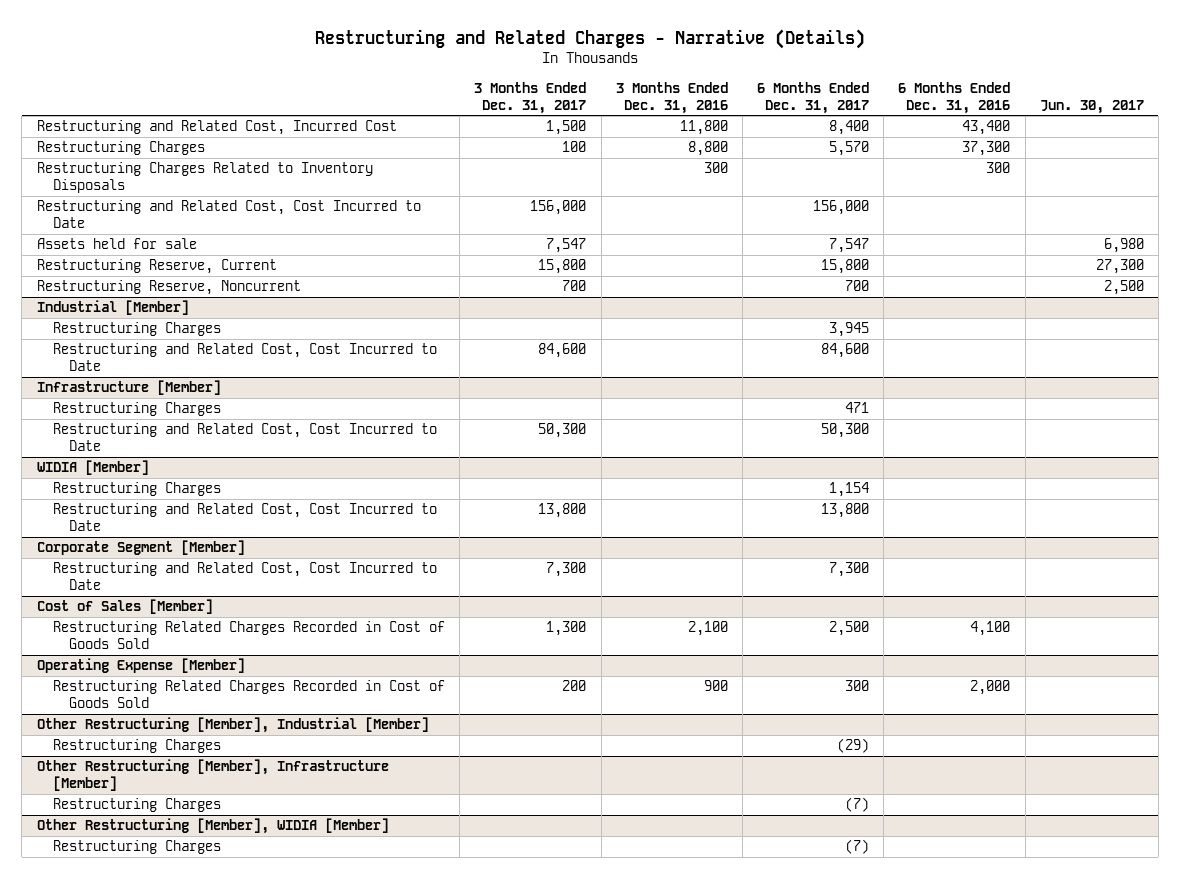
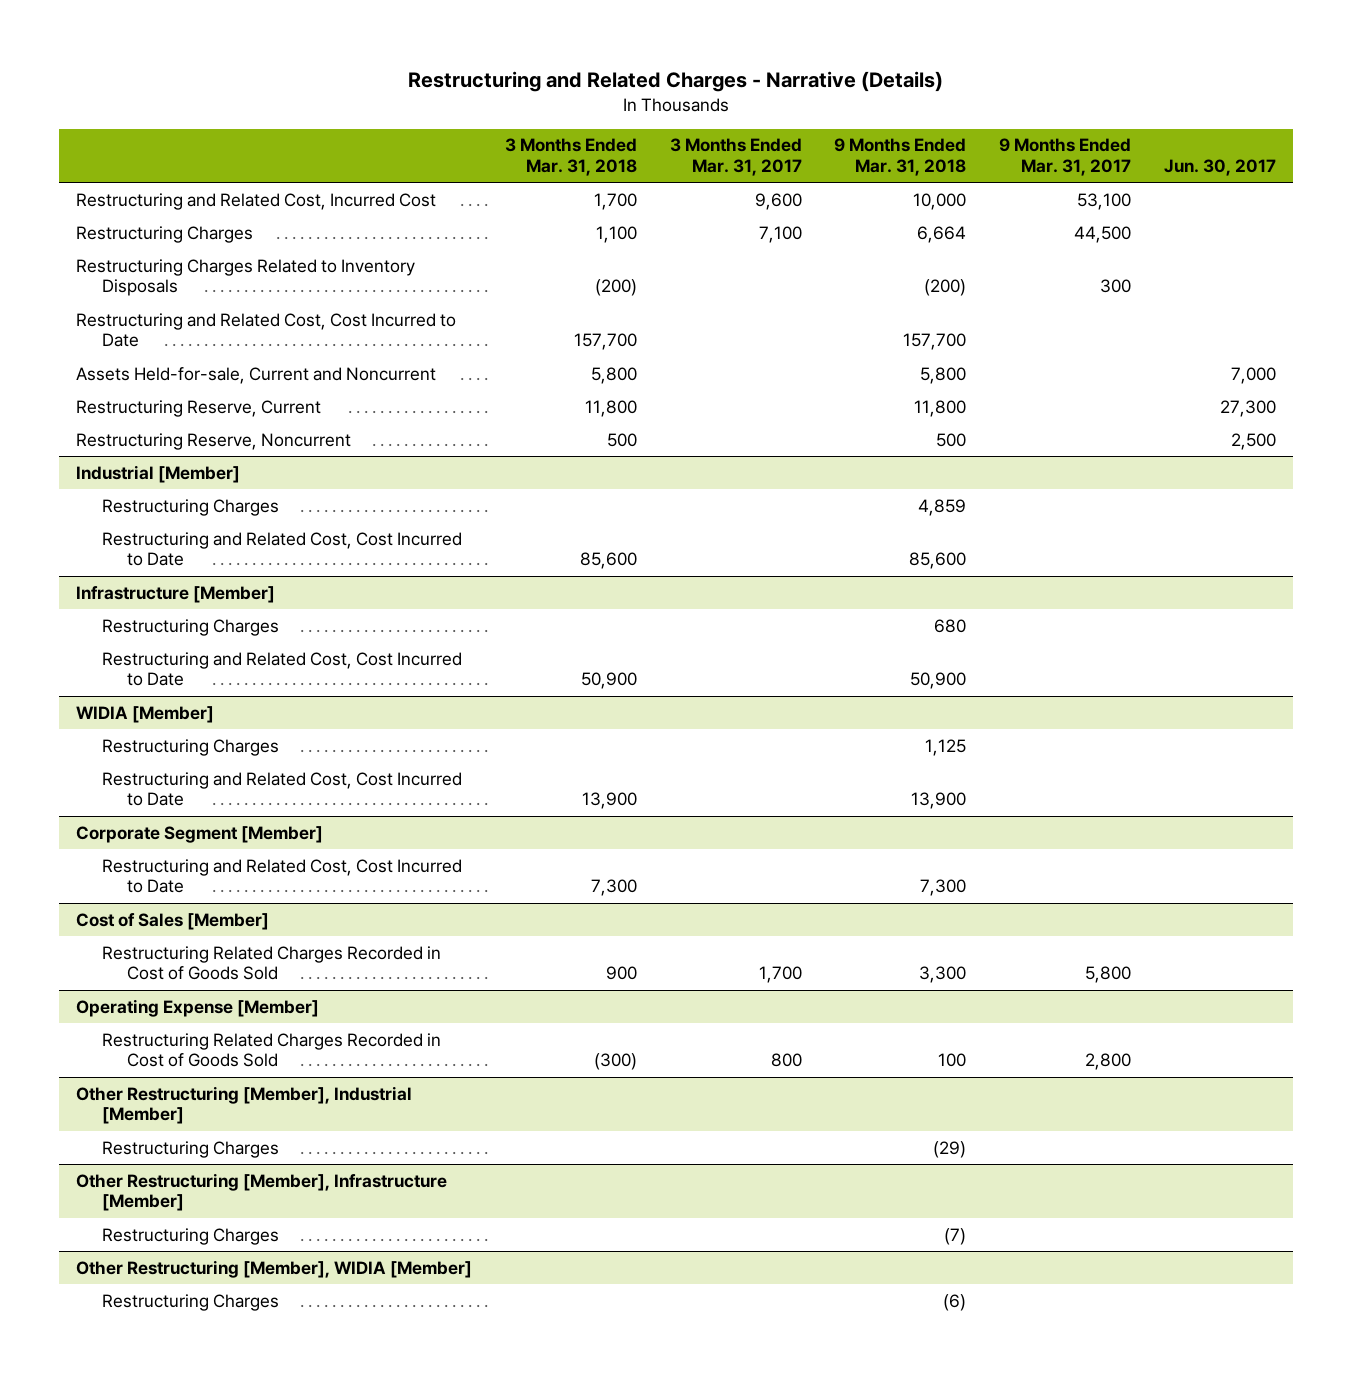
- | 3 Months Ended Dec. 31, 2017 | 3 Months Ended Dec. 31, 2016 | 6 Months Ended Dec. 31, 2017 | 6 Months Ended Dec. 31, 2016 | Jun. 30, 2017
+ | 3 Months Ended Mar. 31, 2018 | 3 Months Ended Mar. 31, 2017 | 9 Months Ended Mar. 31, 2018 | 9 Months Ended Mar. 31, 2017 | Jun. 30, 2017
- Assets held for sale | 7,547 | | 7,547 | | 6,980
+ Assets Held-for-sale, Current and Noncurrent | 5,800 | | 5,800 | | 7,000

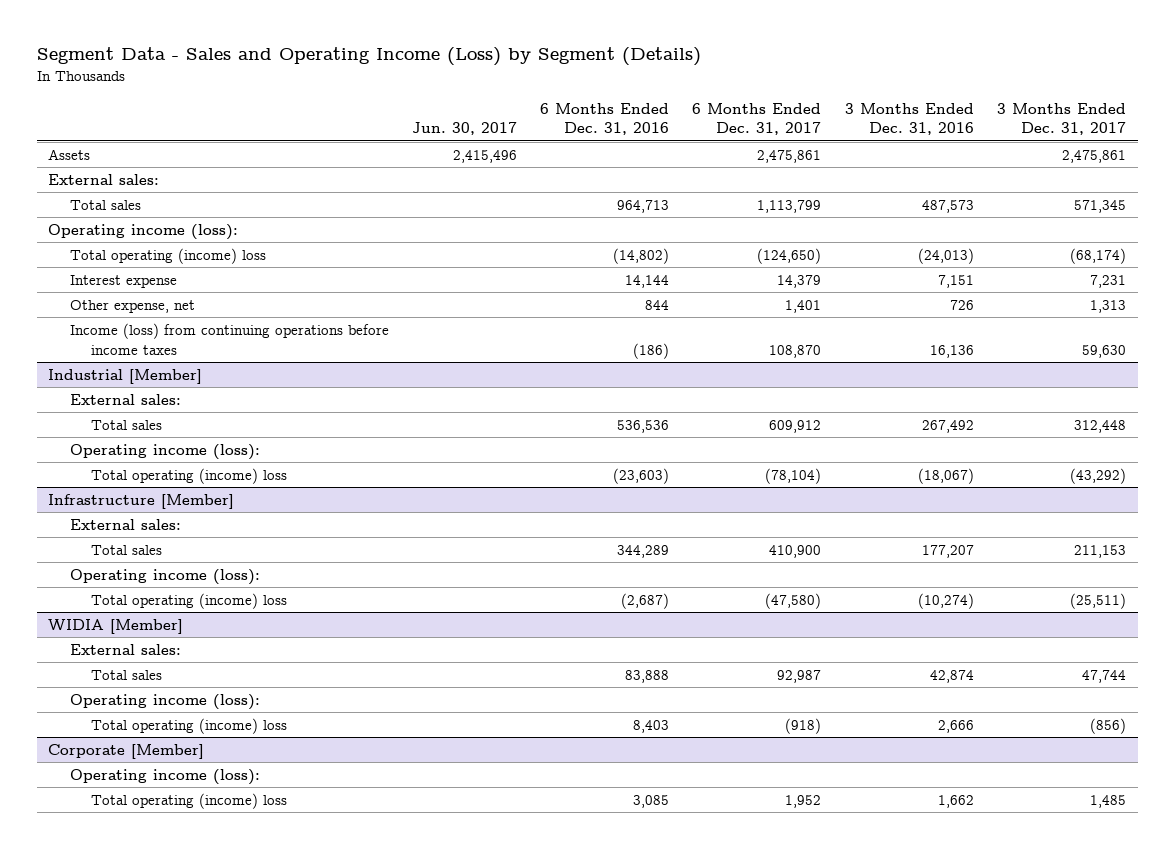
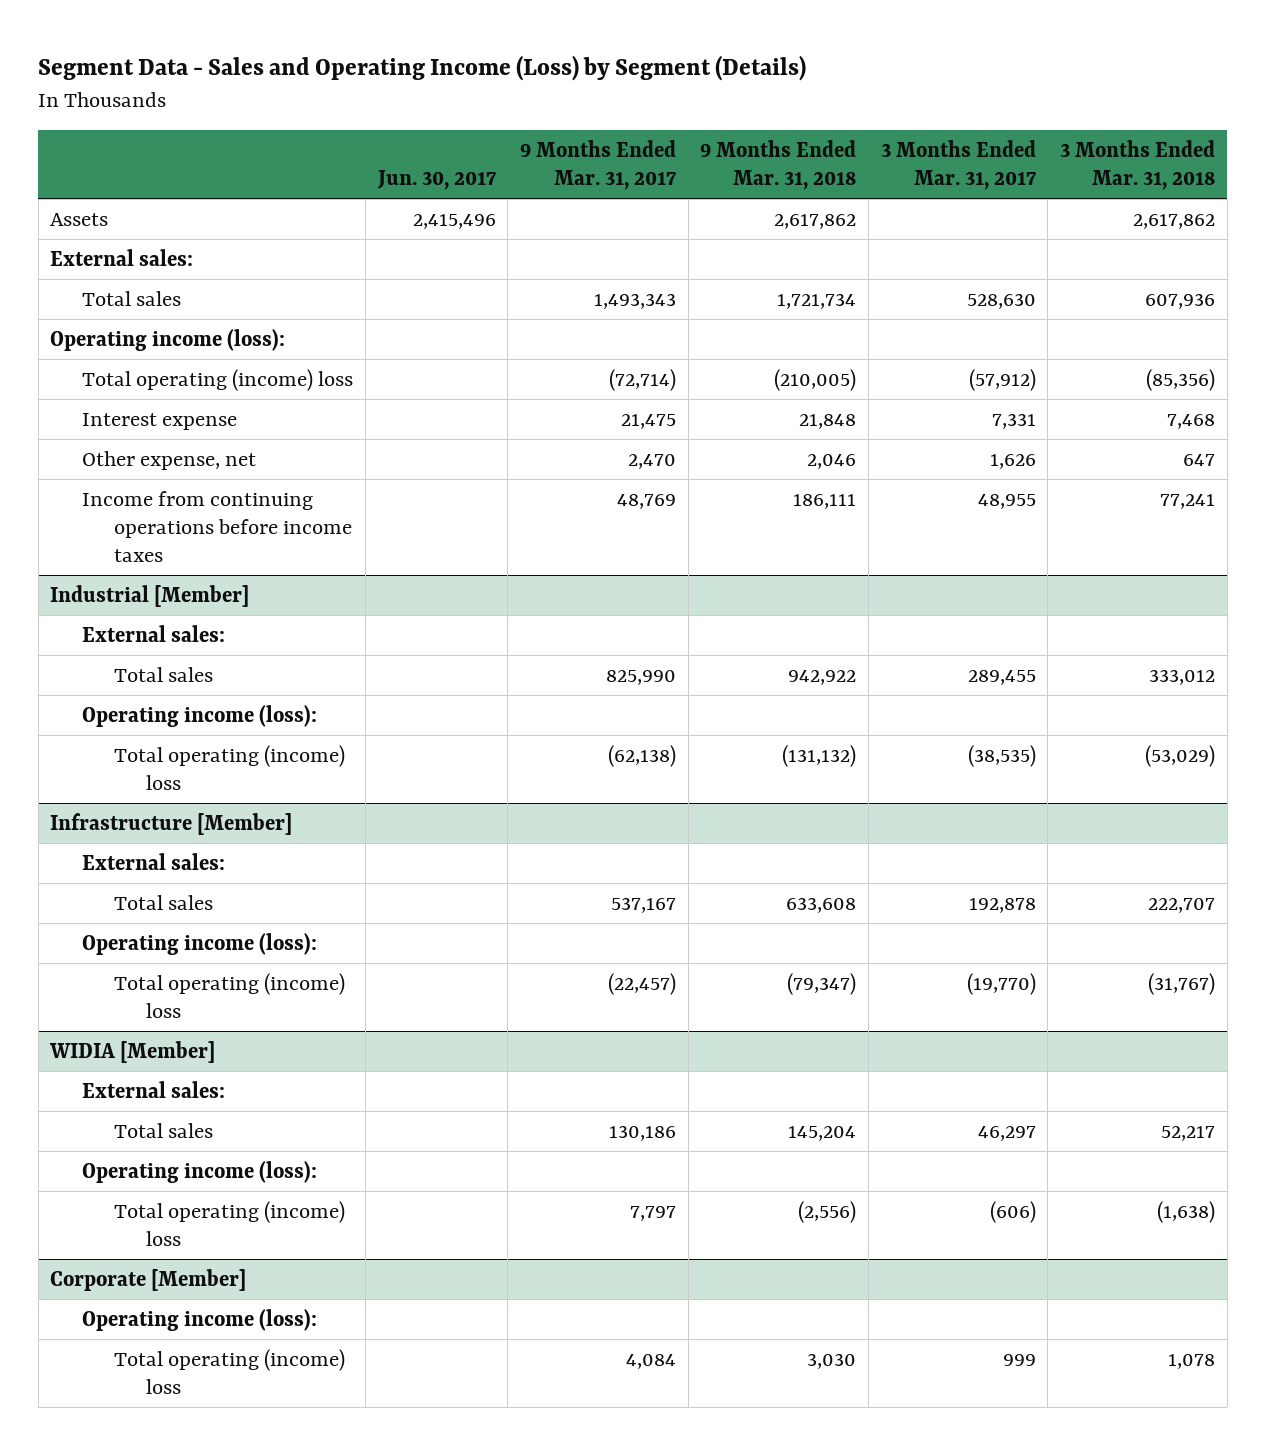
- | Jun. 30, 2017 | 6 Months Ended Dec. 31, 2016 | 6 Months Ended Dec. 31, 2017 | 3 Months Ended Dec. 31, 2016 | 3 Months Ended Dec. 31, 2017
+ | Jun. 30, 2017 | 9 Months Ended Mar. 31, 2017 | 9 Months Ended Mar. 31, 2018 | 3 Months Ended Mar. 31, 2017 | 3 Months Ended Mar. 31, 2018
- Income (loss) from continuing operations before income taxes | | (186) | 108,870 | 16,136 | 59,630
+ Income from continuing operations before income taxes | | 48,769 | 186,111 | 48,955 | 77,241

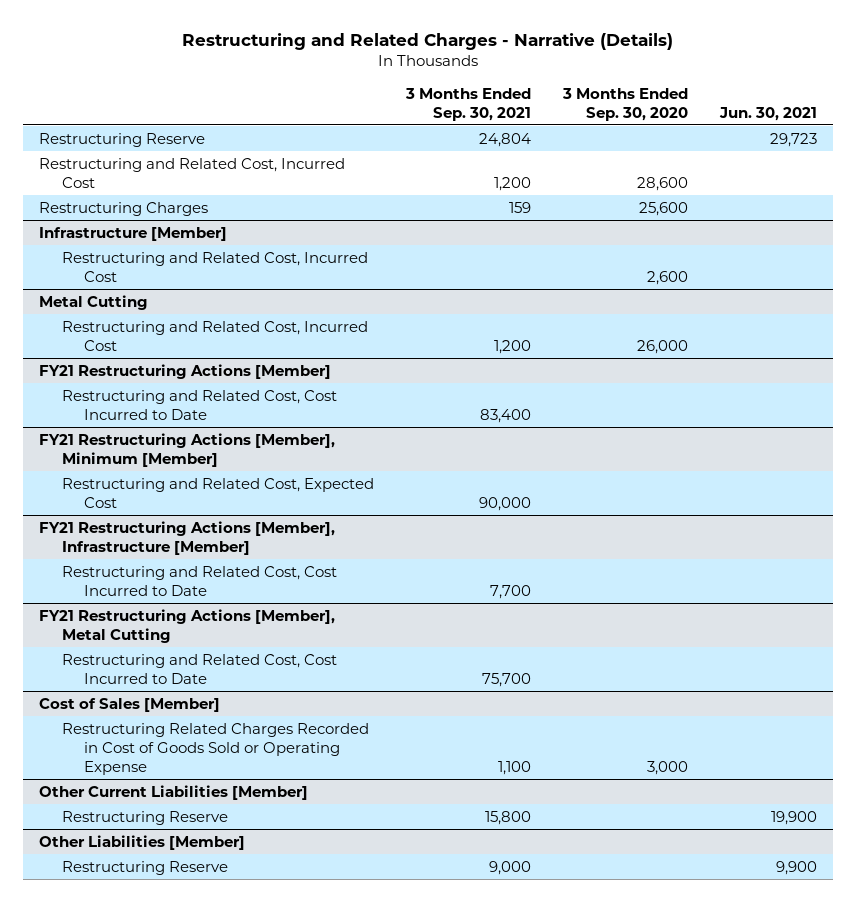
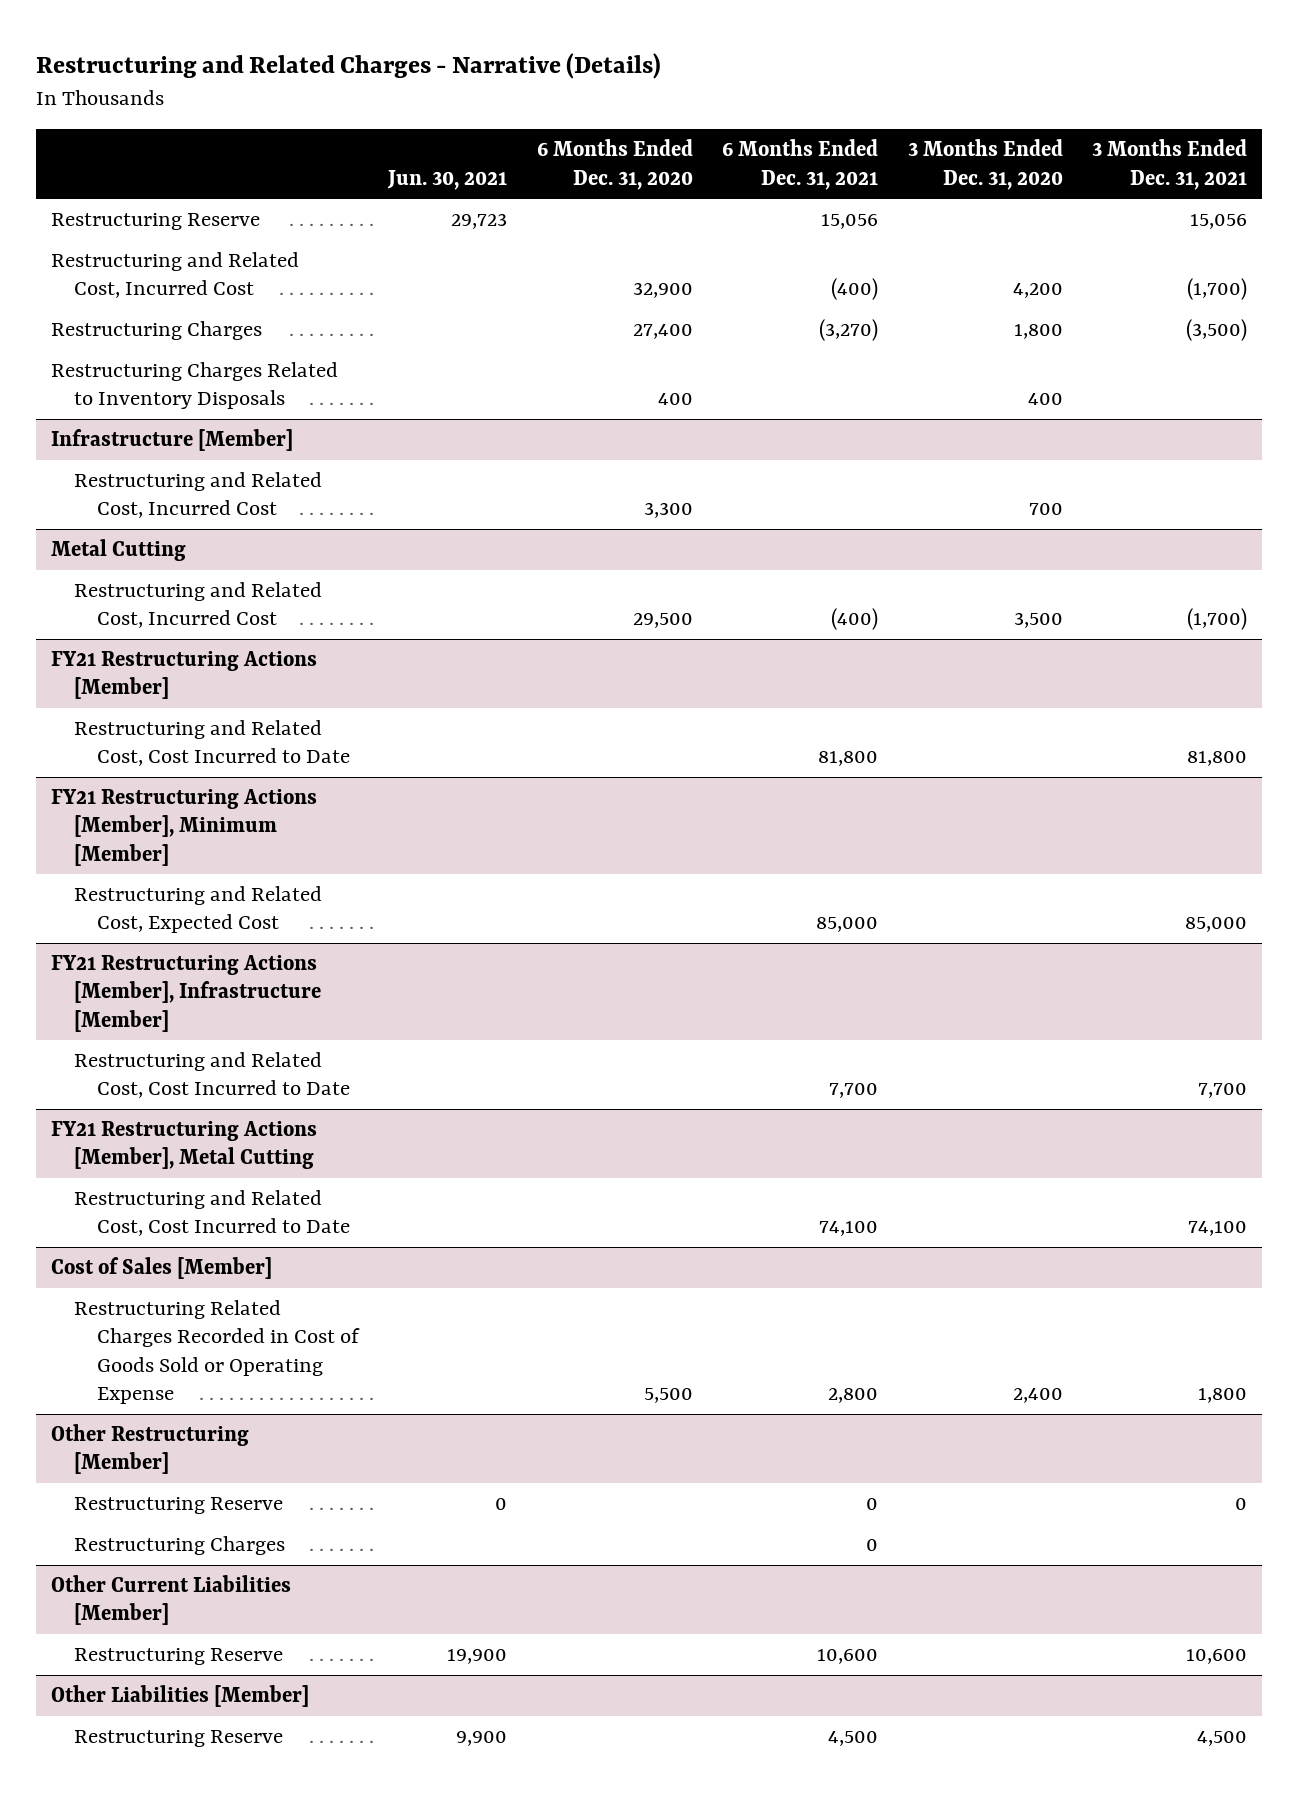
- | 3 Months Ended Sep. 30, 2021 | 3 Months Ended Sep. 30, 2020 | Jun. 30, 2021
+ | Jun. 30, 2021 | 6 Months Ended Dec. 31, 2020 | 6 Months Ended Dec. 31, 2021 | 3 Months Ended Dec. 31, 2020 | 3 Months Ended Dec. 31, 2021
+ Restructuring Charges Related to Inventory Disposals | | 400 | | 400 |
+ Other Restructuring [Member]
+ Restructuring Reserve | 0 | | 0 | | 0
+ Restructuring Charges | | | 0 | |

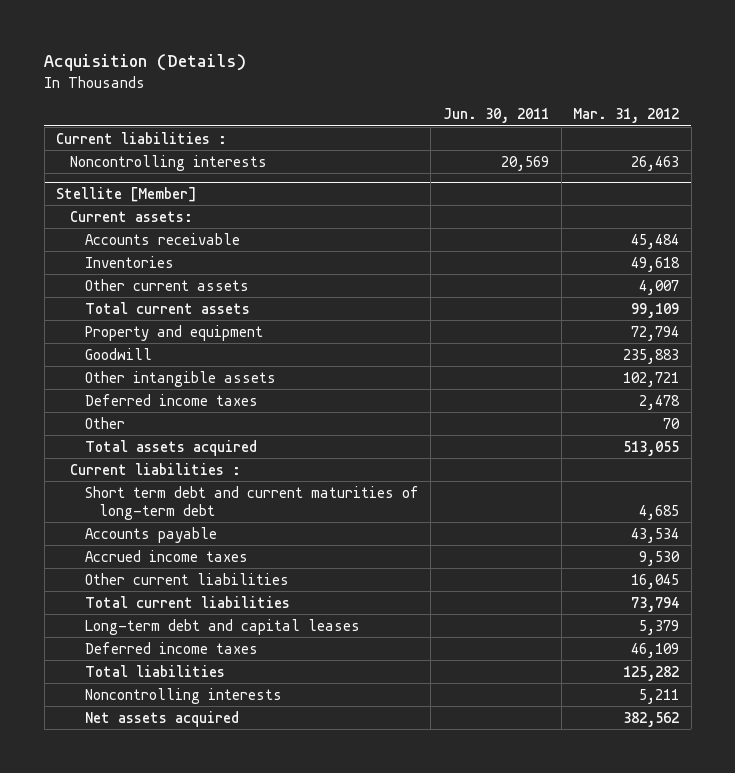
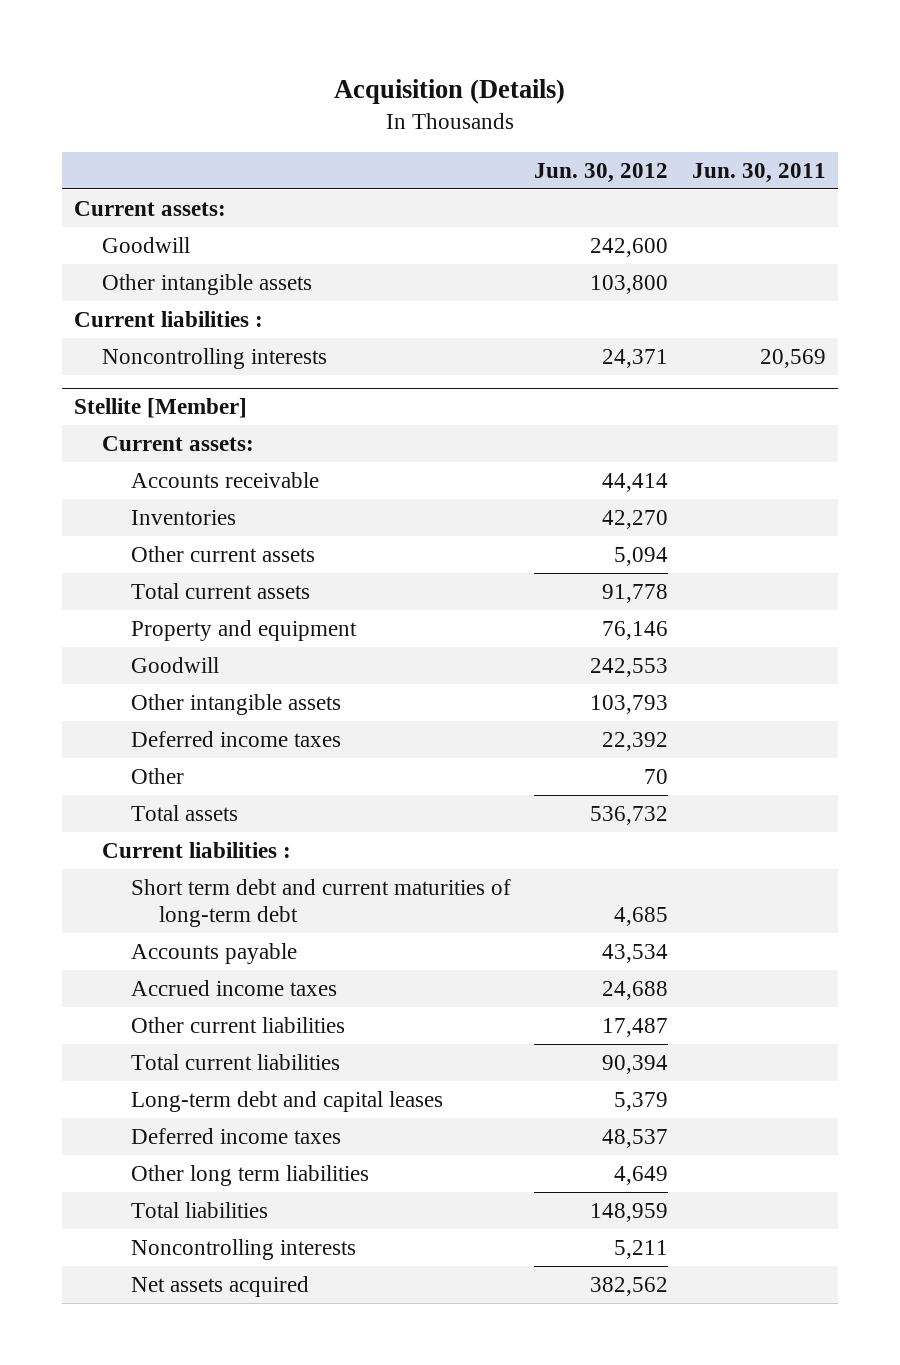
- | Jun. 30, 2011 | Mar. 31, 2012
+ | Jun. 30, 2012 | Jun. 30, 2011
+ Current assets:
+ Goodwill | 242,600 |
+ Other intangible assets | 103,800 |
@ Stellite [Member]
- Total assets acquired | | 513,055
+ Total assets | 536,732 |
+ Other long term liabilities | 4,649 |

